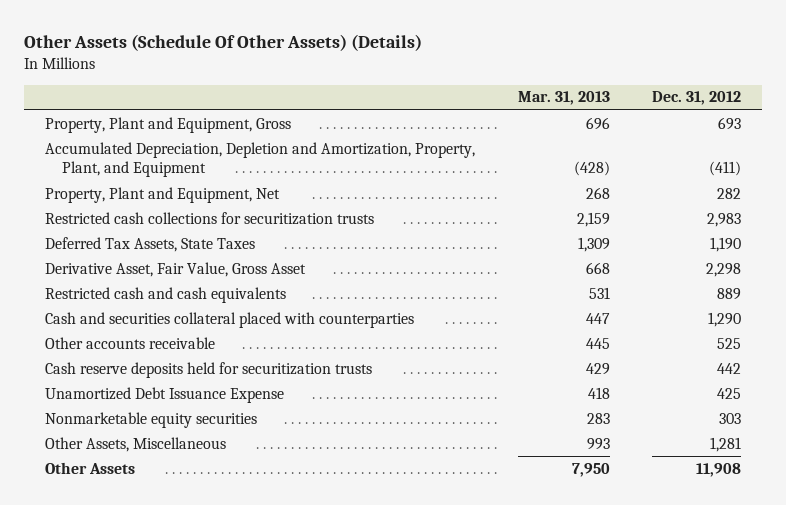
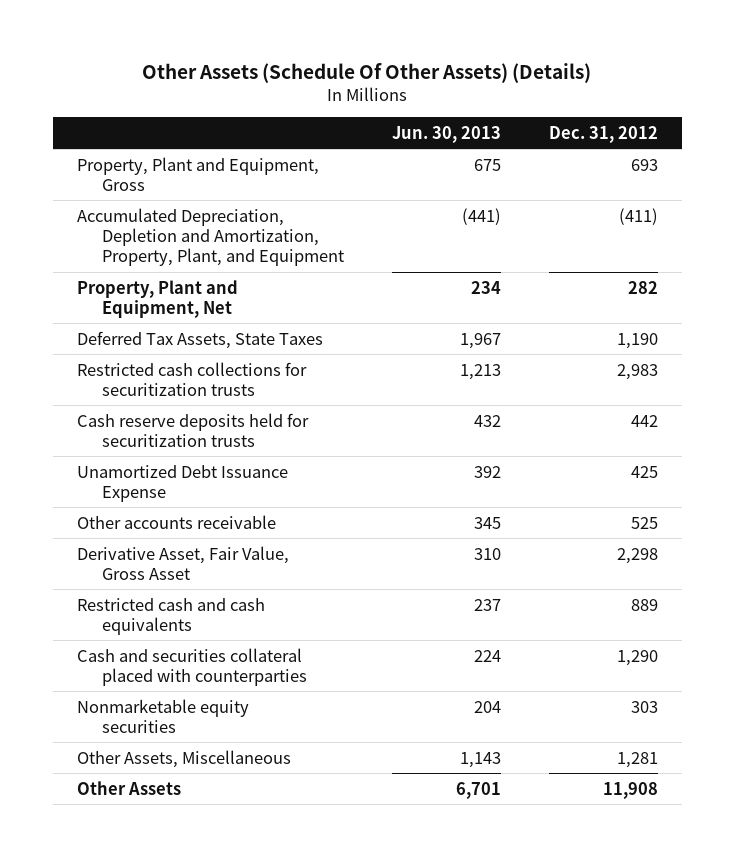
- | Mar. 31, 2013 | Dec. 31, 2012
+ | Jun. 30, 2013 | Dec. 31, 2012
moved down: Restricted cash collections for securitization trusts | 1,213 | 2,983
moved up: Cash reserve deposits held for securitization trusts | 432 | 442
moved up: Unamortized Debt Issuance Expense | 392 | 425
moved up: Other accounts receivable | 345 | 525

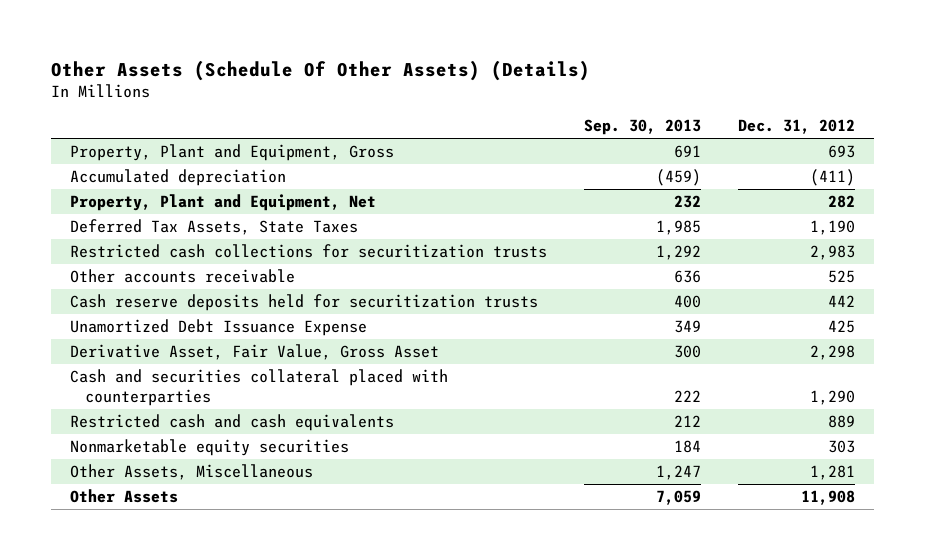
- | Jun. 30, 2013 | Dec. 31, 2012
+ | Sep. 30, 2013 | Dec. 31, 2012
- Accumulated Depreciation, Depletion and Amortization, Property, Plant, and Equipment | (441) | (411)
+ Accumulated depreciation | (459) | (411)
moved up: Other accounts receivable | 636 | 525
moved down: Restricted cash and cash equivalents | 212 | 889

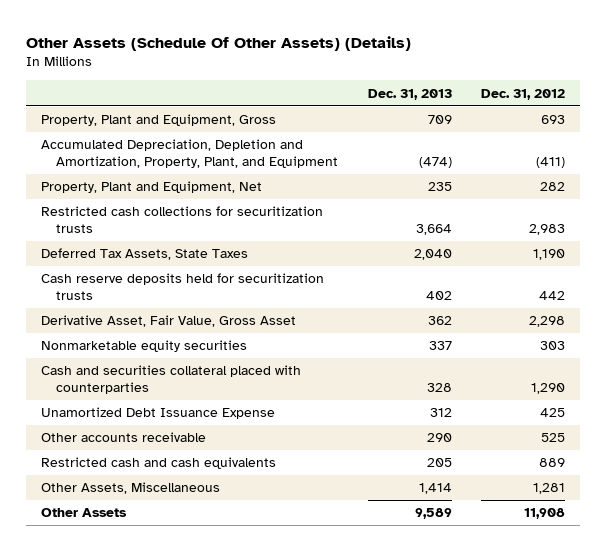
- | Sep. 30, 2013 | Dec. 31, 2012
+ | Dec. 31, 2013 | Dec. 31, 2012
- Accumulated depreciation | (459) | (411)
+ Accumulated Depreciation, Depletion and Amortization, Property, Plant, and Equipment | (474) | (411)
moved down: Deferred Tax Assets, State Taxes | 2,040 | 1,190
moved up: Nonmarketable equity securities | 337 | 303
moved down: Unamortized Debt Issuance Expense | 312 | 425
moved down: Other accounts receivable | 290 | 525

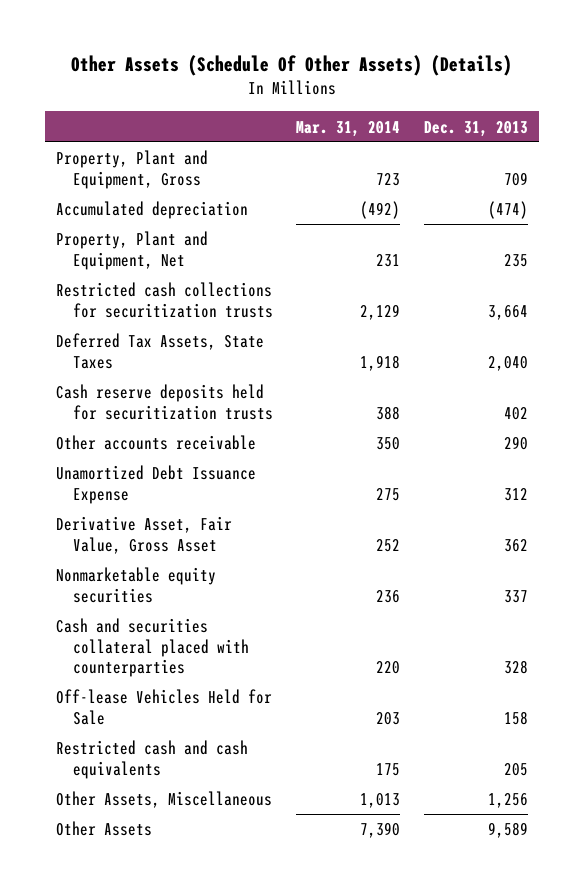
- | Dec. 31, 2013 | Dec. 31, 2012
+ | Mar. 31, 2014 | Dec. 31, 2013
- Accumulated Depreciation, Depletion and Amortization, Property, Plant, and Equipment | (474) | (411)
+ Accumulated depreciation | (492) | (474)
moved up: Other accounts receivable | 350 | 290
moved up: Unamortized Debt Issuance Expense | 275 | 312
+ Off-lease Vehicles Held for Sale | 203 | 158
- Other Assets, Miscellaneous | 1,414 | 1,281
+ Other Assets, Miscellaneous | 1,013 | 1,256

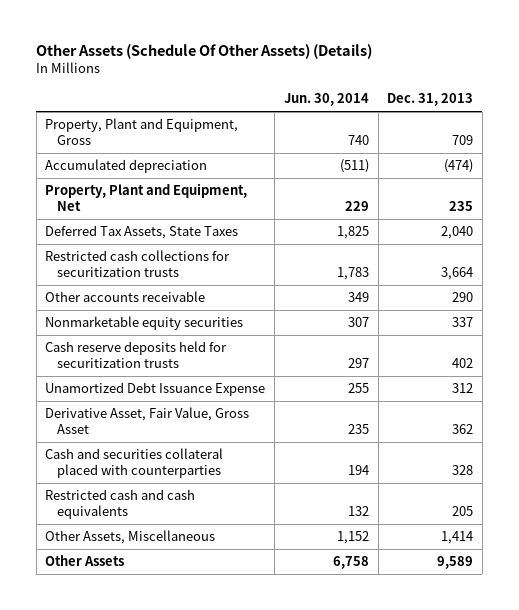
- | Mar. 31, 2014 | Dec. 31, 2013
+ | Jun. 30, 2014 | Dec. 31, 2013
moved down: Restricted cash collections for securitization trusts | 1,783 | 3,664
moved up: Nonmarketable equity securities | 307 | 337
moved down: Cash reserve deposits held for securitization trusts | 297 | 402
- Off-lease Vehicles Held for Sale | 203 | 158
- Other Assets, Miscellaneous | 1,013 | 1,256
+ Other Assets, Miscellaneous | 1,152 | 1,414

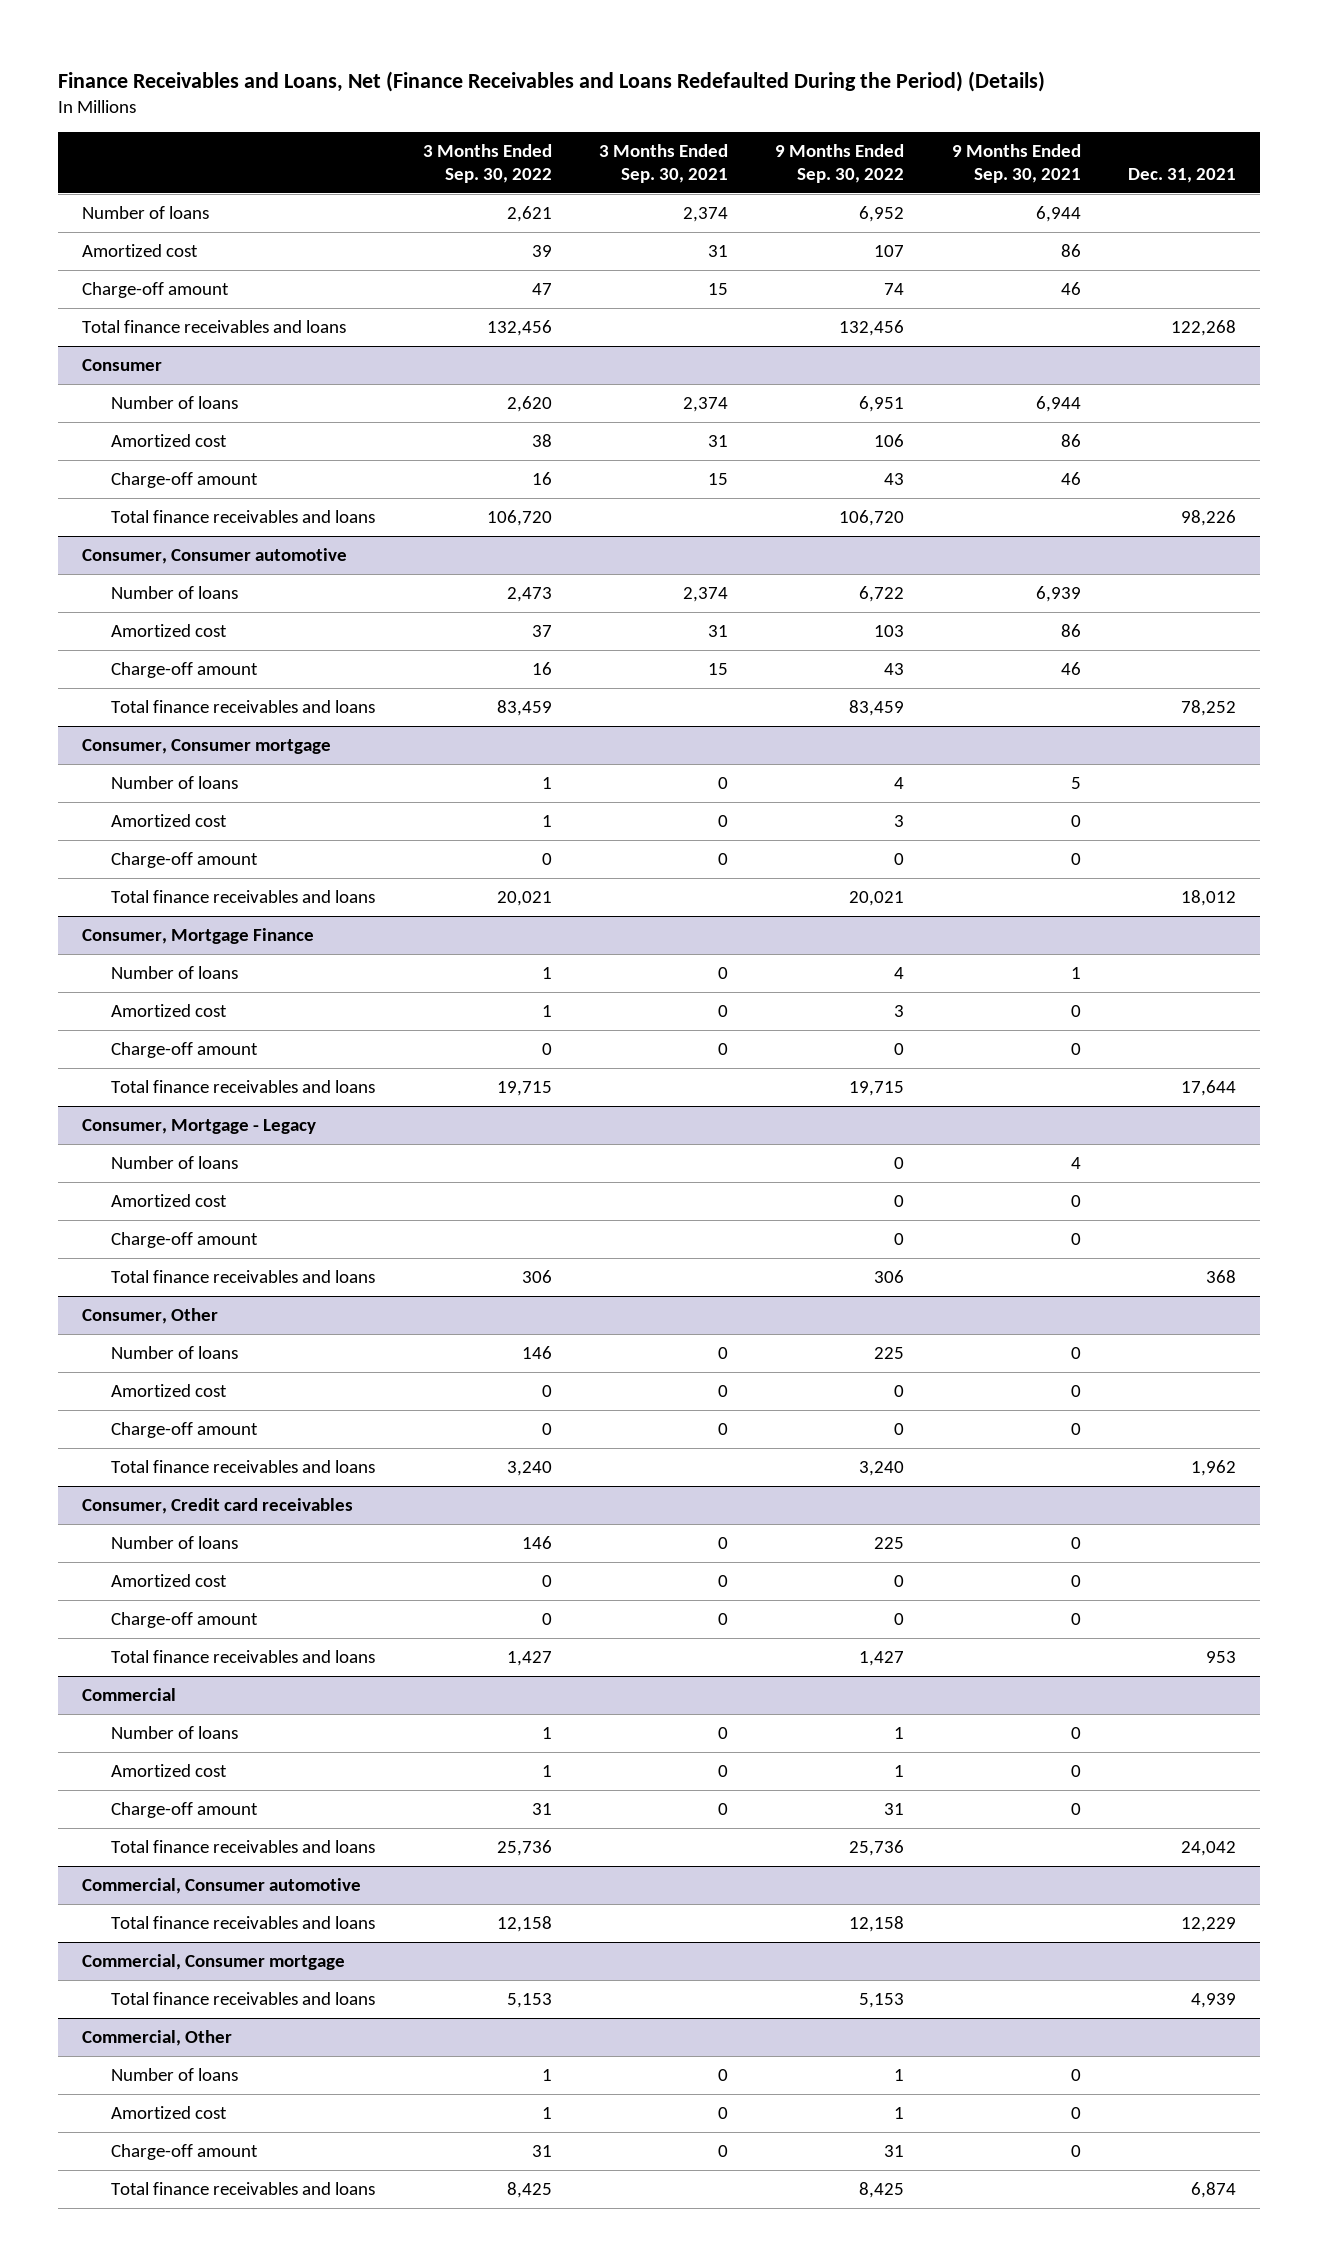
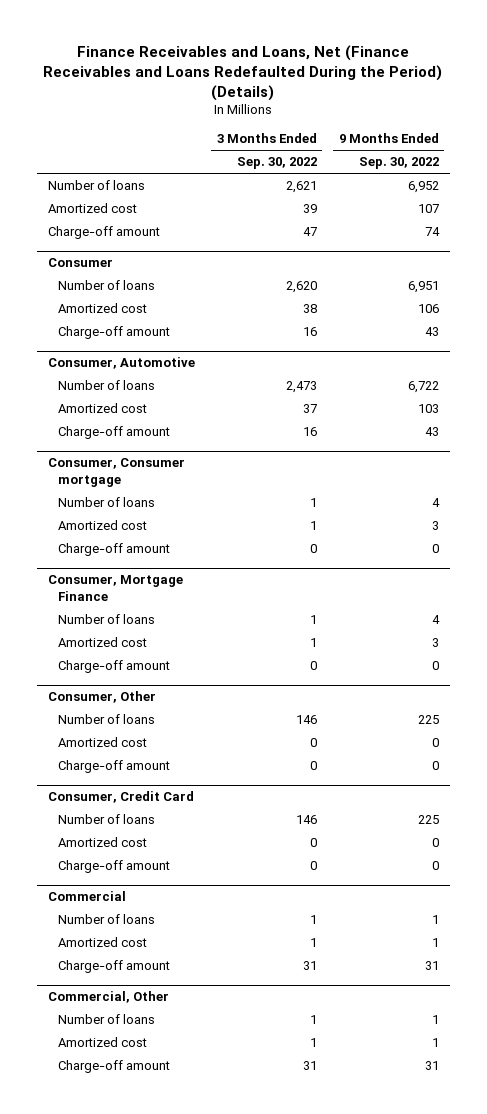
- | 3 Months Ended Sep. 30, 2022 | 3 Months Ended Sep. 30, 2021 | 9 Months Ended Sep. 30, 2022 | 9 Months Ended Sep. 30, 2021 | Dec. 31, 2021
+ | 3 Months Ended Sep. 30, 2022 | 9 Months Ended Sep. 30, 2022
- Total finance receivables and loans | 132,456 | | 132,456 | | 122,268
@ Consumer
- Total finance receivables and loans | 106,720 | | 106,720 | | 98,226
- Consumer, Consumer automotive
+ Consumer, Automotive
- Total finance receivables and loans | 83,459 | | 83,459 | | 78,252
@ Consumer, Consumer mortgage
- Total finance receivables and loans | 20,021 | | 20,021 | | 18,012
@ Consumer, Mortgage Finance
- Total finance receivables and loans | 19,715 | | 19,715 | | 17,644
- Consumer, Mortgage - Legacy
- Number of loans | | | 0 | 4 |
- Amortized cost | | | 0 | 0 |
- Charge-off amount | | | 0 | 0 |
- Total finance receivables and loans | 306 | | 306 | | 368
@ Consumer, Other
- Total finance receivables and loans | 3,240 | | 3,240 | | 1,962
- Consumer, Credit card receivables
+ Consumer, Credit Card
- Total finance receivables and loans | 1,427 | | 1,427 | | 953
@ Commercial
- Total finance receivables and loans | 25,736 | | 25,736 | | 24,042
- Commercial, Consumer automotive
- Total finance receivables and loans | 12,158 | | 12,158 | | 12,229
- Commercial, Consumer mortgage
- Total finance receivables and loans | 5,153 | | 5,153 | | 4,939
@ Commercial, Other
- Total finance receivables and loans | 8,425 | | 8,425 | | 6,874

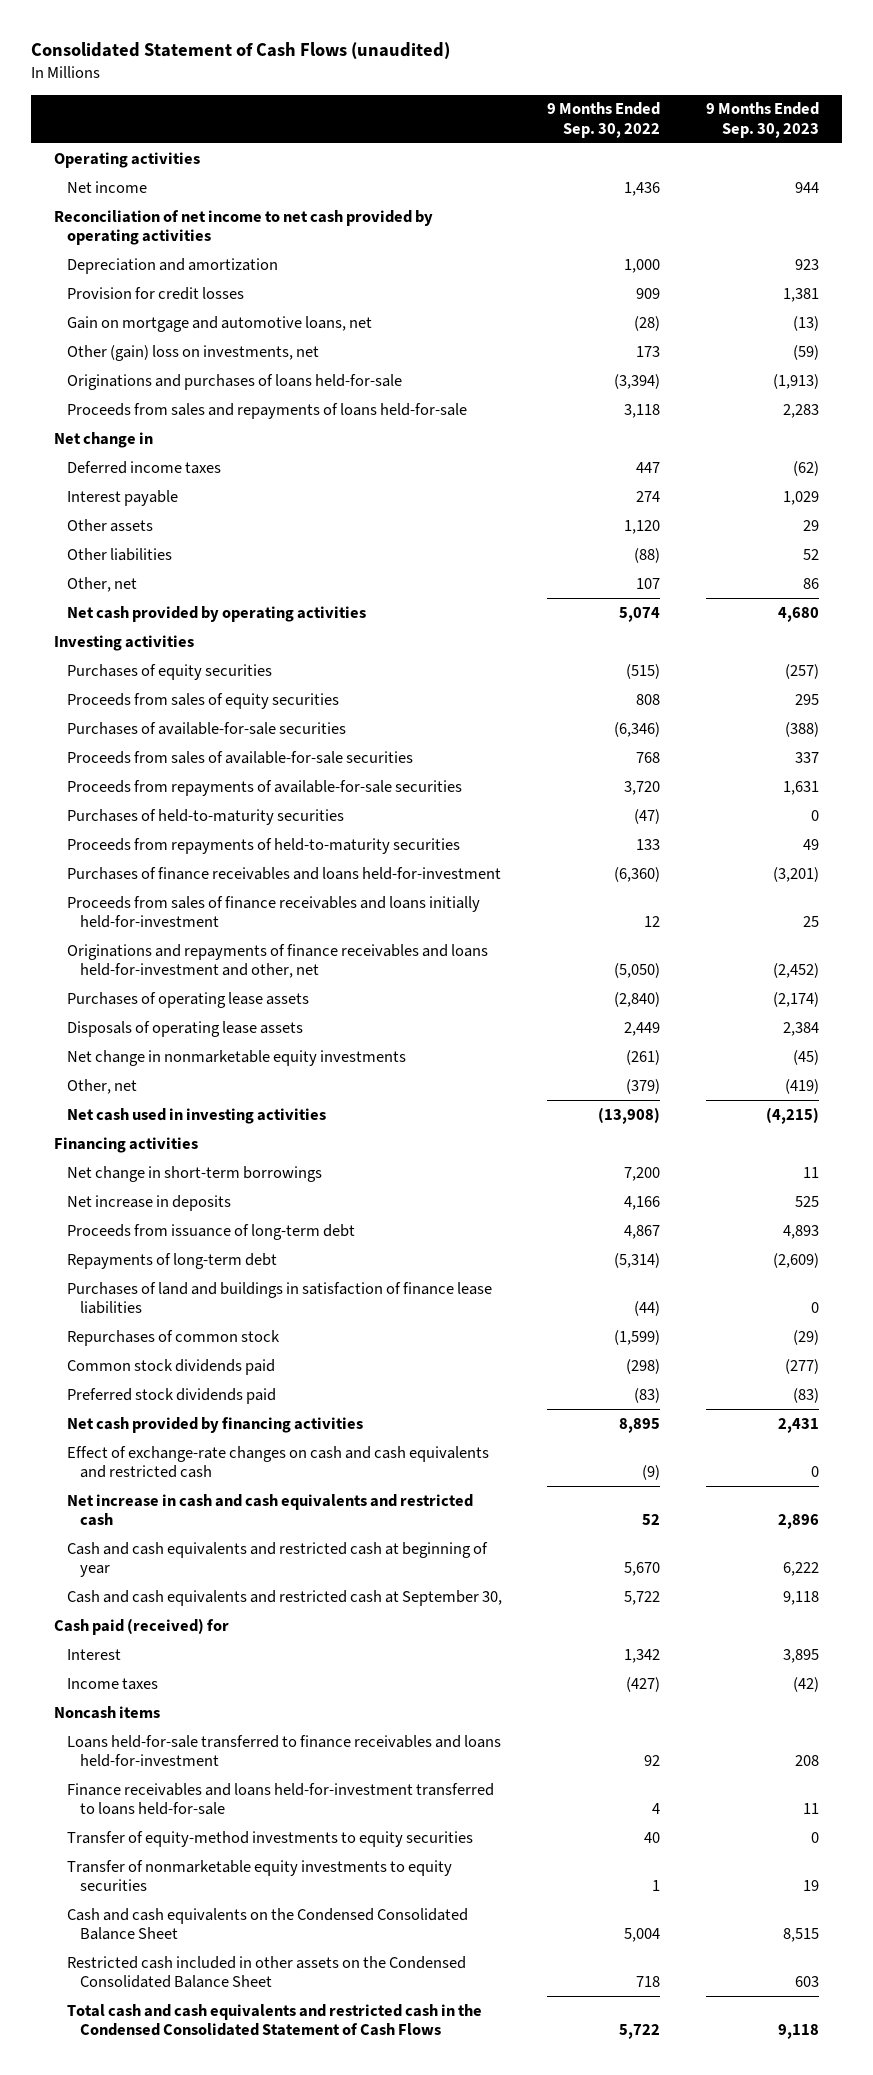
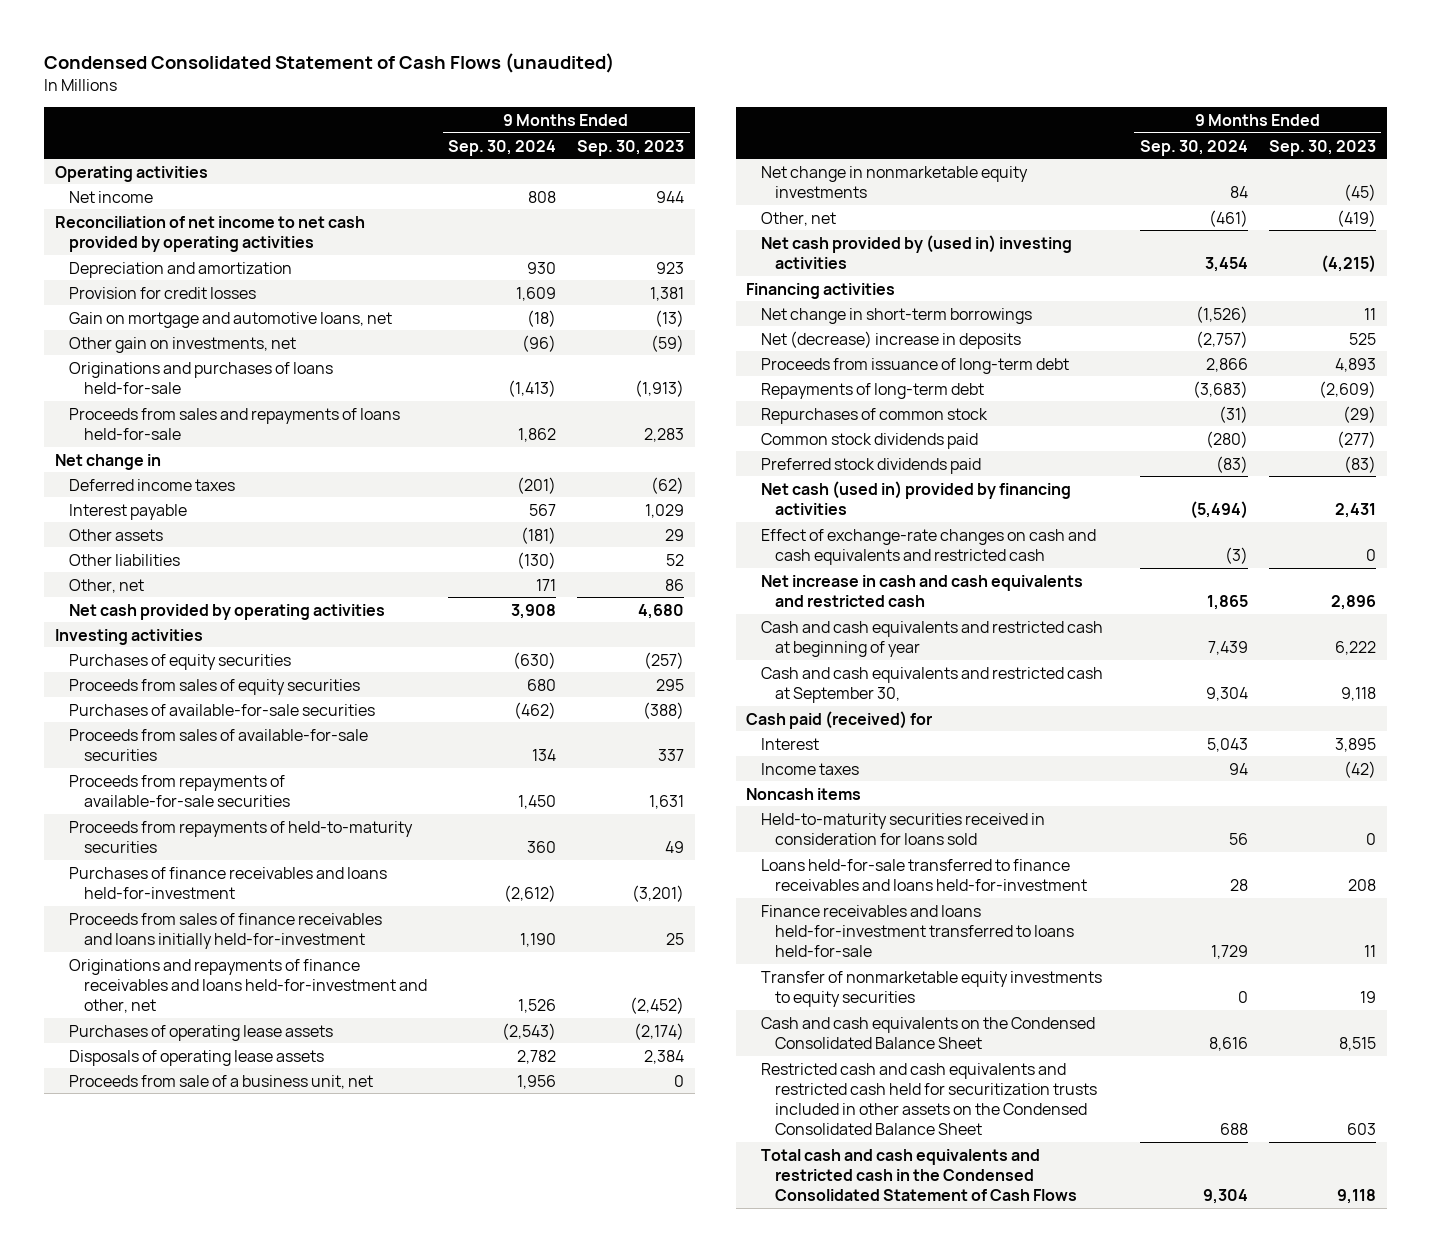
- Consolidated Statement of Cash Flows (unaudited)
+ Condensed Consolidated Statement of Cash Flows (unaudited)
- | 9 Months Ended Sep. 30, 2022 | 9 Months Ended Sep. 30, 2023
+ | 9 Months Ended Sep. 30, 2024 | 9 Months Ended Sep. 30, 2023
- Other (gain) loss on investments, net | 173 | (59)
+ Other gain on investments, net | (96) | (59)
- Purchases of held-to-maturity securities | (47) | 0
+ Proceeds from sale of a business unit, net | 1,956 | 0
- Net cash used in investing activities | (13,908) | (4,215)
+ Net cash provided by (used in) investing activities | 3,454 | (4,215)
- Net increase in deposits | 4,166 | 525
+ Net (decrease) increase in deposits | (2,757) | 525
- Purchases of land and buildings in satisfaction of finance lease liabilities | (44) | 0
- Net cash provided by financing activities | 8,895 | 2,431
+ Net cash (used in) provided by financing activities | (5,494) | 2,431
+ Held-to-maturity securities received in consideration for loans sold | 56 | 0
- Transfer of equity-method investments to equity securities | 40 | 0
- Restricted cash included in other assets on the Condensed Consolidated Balance Sheet | 718 | 603
+ Restricted cash and cash equivalents and restricted cash held for securitization trusts included in other assets on the Condensed Consolidated Balance Sheet | 688 | 603

